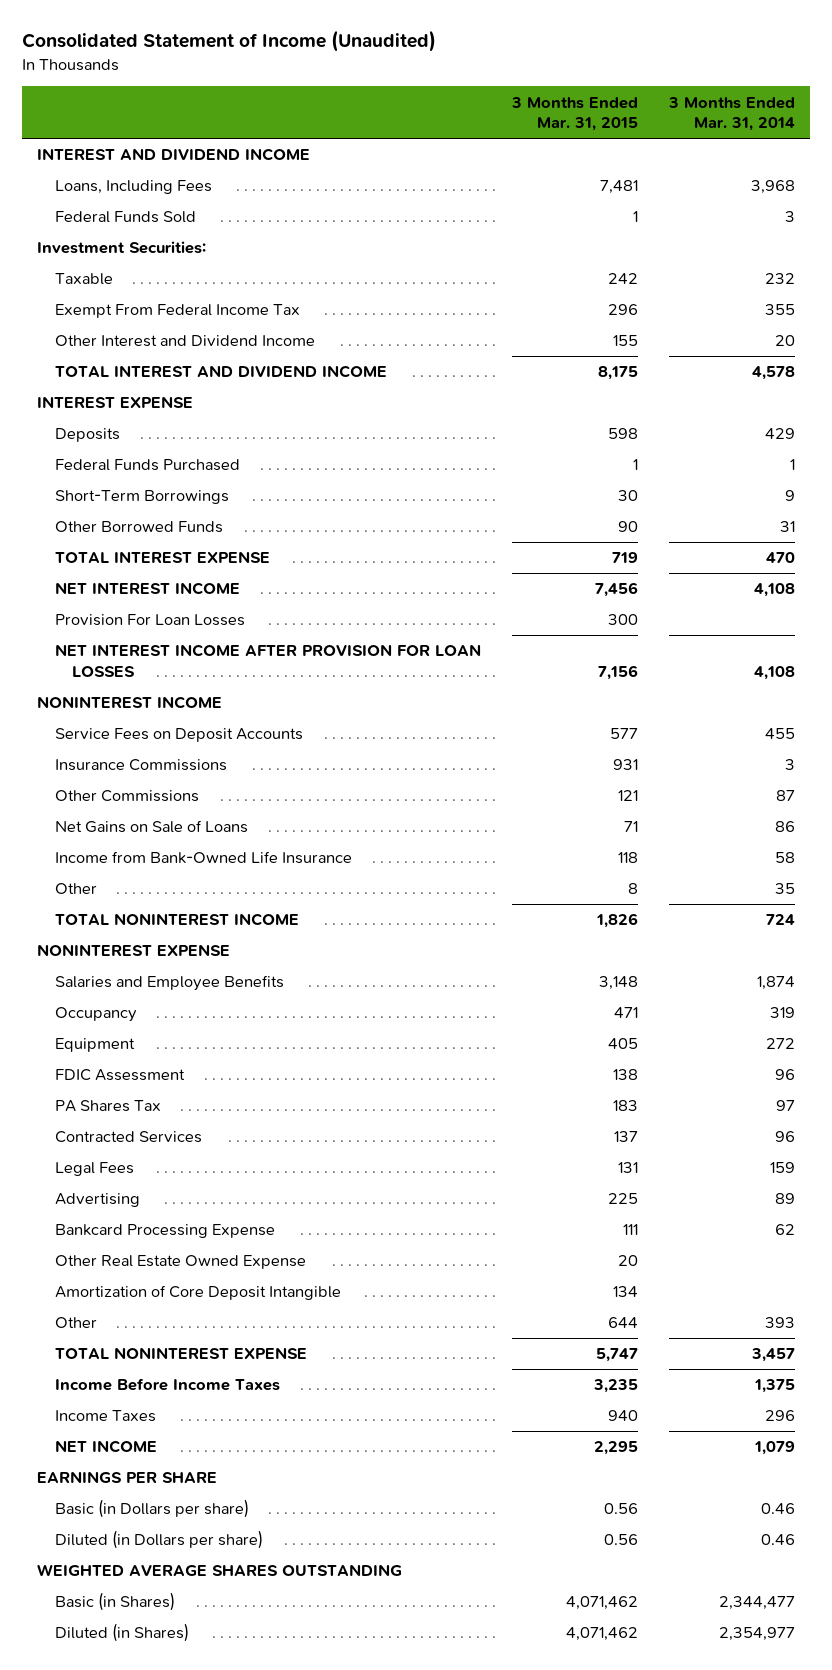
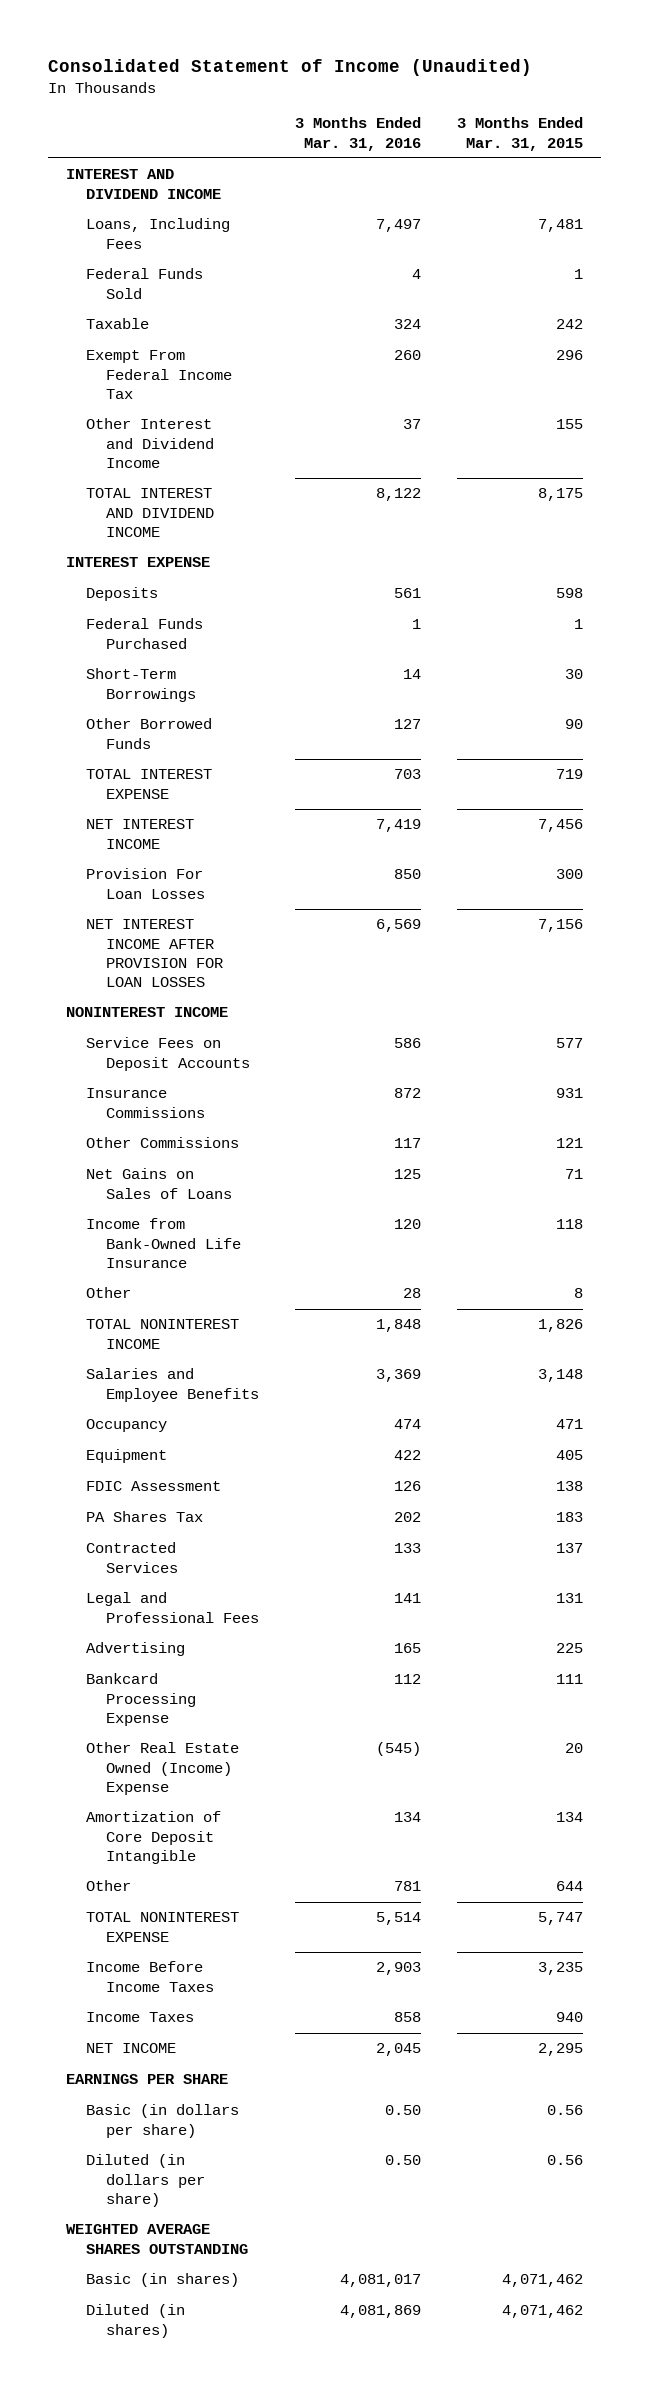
- | 3 Months Ended Mar. 31, 2015 | 3 Months Ended Mar. 31, 2014
+ | 3 Months Ended Mar. 31, 2016 | 3 Months Ended Mar. 31, 2015
- Investment Securities:
- Net Gains on Sale of Loans | 71 | 86
+ Net Gains on Sales of Loans | 125 | 71
- NONINTEREST EXPENSE
- Legal Fees | 131 | 159
+ Legal and Professional Fees | 141 | 131
- Other Real Estate Owned Expense | 20 |
+ Other Real Estate Owned (Income) Expense | (545) | 20
- Basic (in Dollars per share) | 0.56 | 0.46
- Diluted (in Dollars per share) | 0.56 | 0.46
+ Basic (in dollars per share) | 0.50 | 0.56
+ Diluted (in dollars per share) | 0.50 | 0.56
- Basic (in Shares) | 4,071,462 | 2,344,477
- Diluted (in Shares) | 4,071,462 | 2,354,977
+ Basic (in shares) | 4,081,017 | 4,071,462
+ Diluted (in shares) | 4,081,869 | 4,071,462

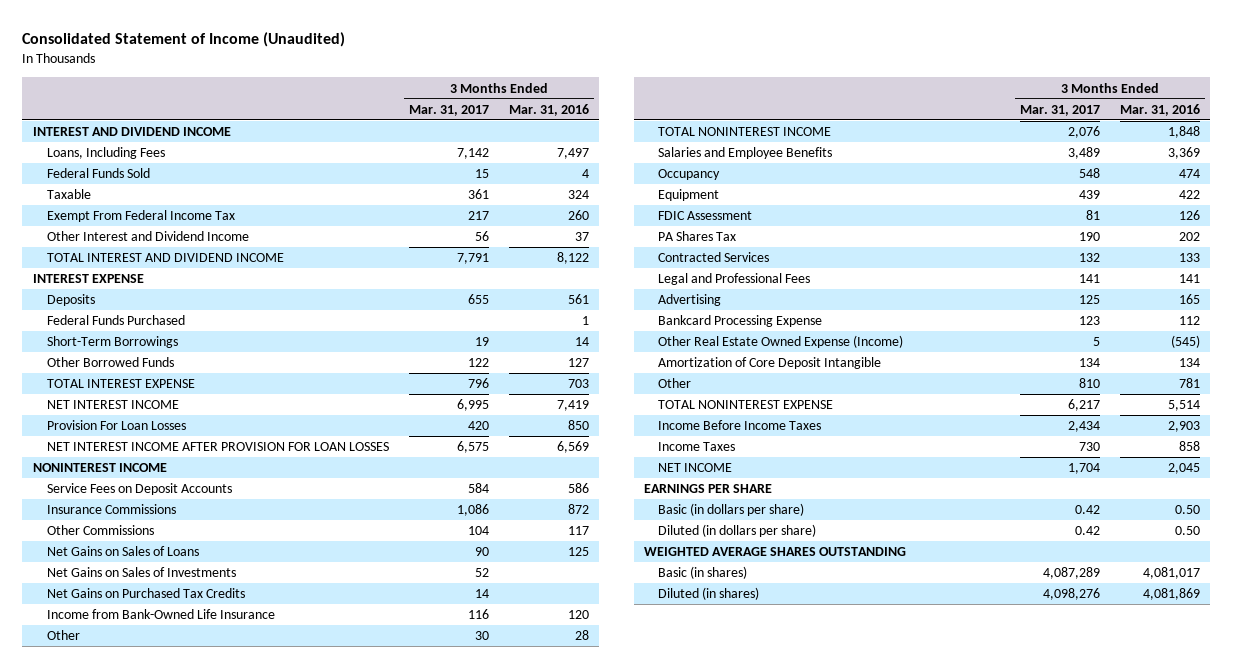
- | 3 Months Ended Mar. 31, 2016 | 3 Months Ended Mar. 31, 2015
+ | 3 Months Ended Mar. 31, 2017 | 3 Months Ended Mar. 31, 2016
+ Net Gains on Sales of Investments | 52 |
+ Net Gains on Purchased Tax Credits | 14 |
- Other Real Estate Owned (Income) Expense | (545) | 20
+ Other Real Estate Owned Expense (Income) | 5 | (545)

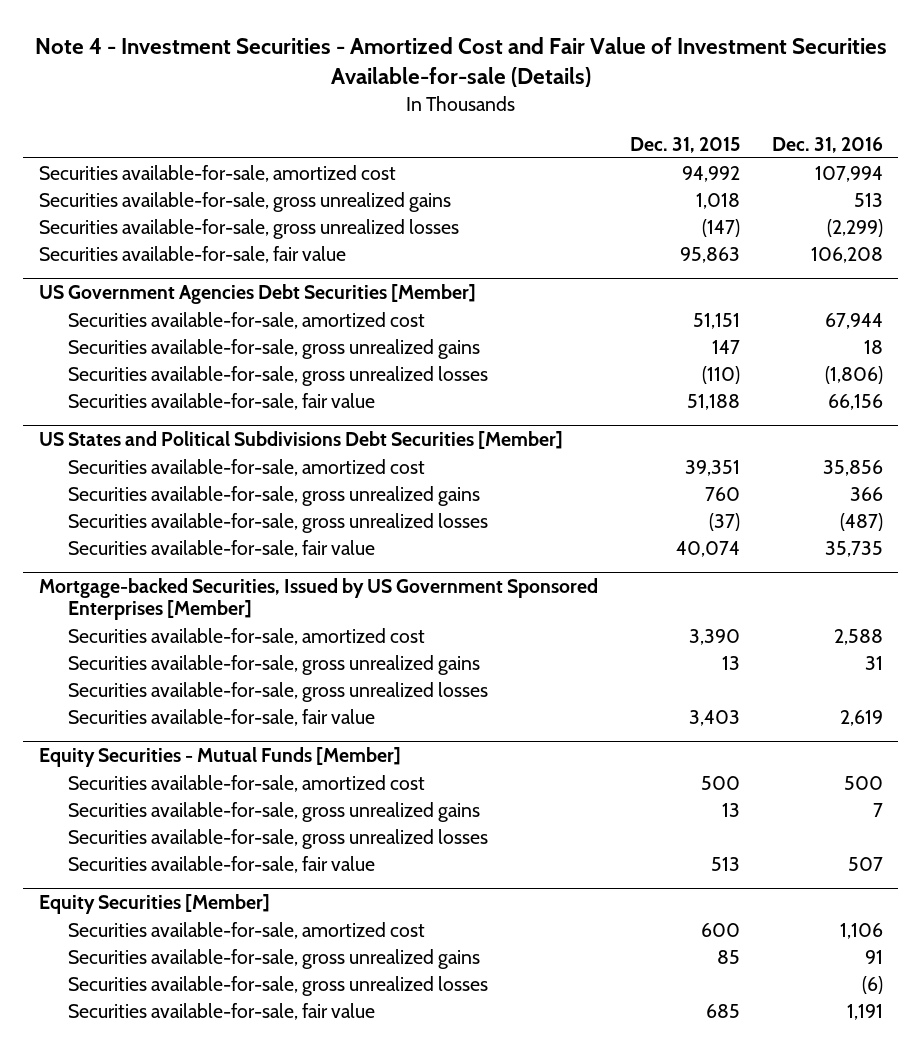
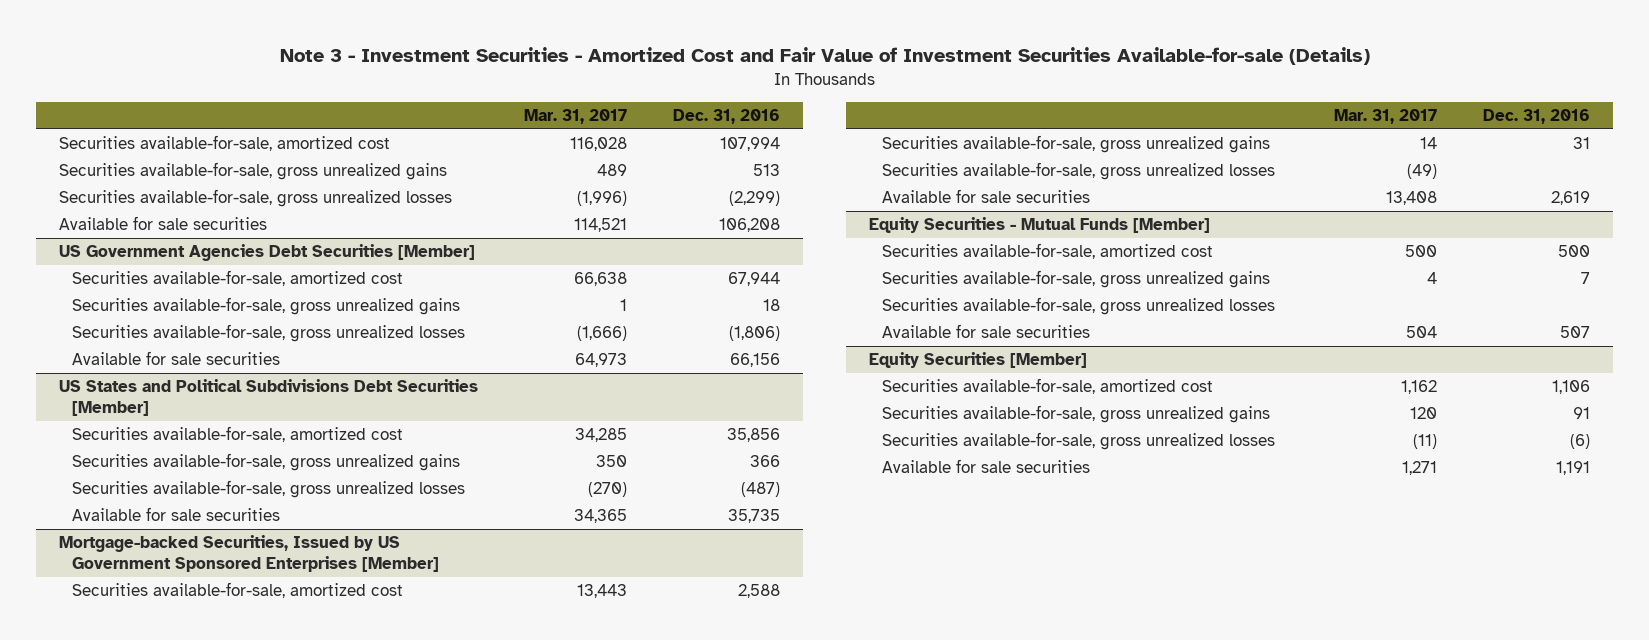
- Note 4 - Investment Securities - Amortized Cost and Fair Value of Investment Securities Available-for-sale (Details)
+ Note 3 - Investment Securities - Amortized Cost and Fair Value of Investment Securities Available-for-sale (Details)
- | Dec. 31, 2015 | Dec. 31, 2016
+ | Mar. 31, 2017 | Dec. 31, 2016
- Securities available-for-sale, fair value | 95,863 | 106,208
+ Available for sale securities | 114,521 | 106,208
@ US Government Agencies Debt Securities [Member]
- Securities available-for-sale, fair value | 51,188 | 66,156
+ Available for sale securities | 64,973 | 66,156
@ US States and Political Subdivisions Debt Securities [Member]
- Securities available-for-sale, fair value | 40,074 | 35,735
+ Available for sale securities | 34,365 | 35,735
@ Mortgage-backed Securities, Issued by US Government Sponsored Enterprises [Member]
- Securities available-for-sale, fair value | 3,403 | 2,619
+ Available for sale securities | 13,408 | 2,619
@ Equity Securities - Mutual Funds [Member]
- Securities available-for-sale, fair value | 513 | 507
+ Available for sale securities | 504 | 507
@ Equity Securities [Member]
- Securities available-for-sale, fair value | 685 | 1,191
+ Available for sale securities | 1,271 | 1,191

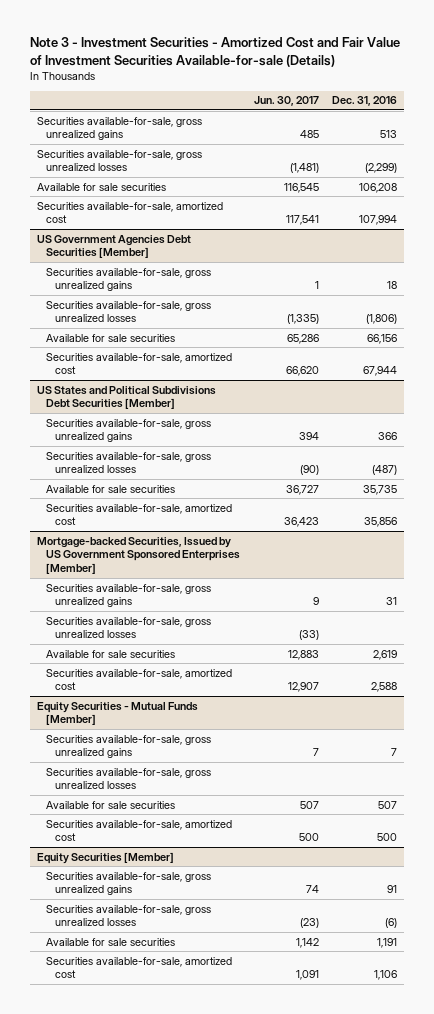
- | Mar. 31, 2017 | Dec. 31, 2016
+ | Jun. 30, 2017 | Dec. 31, 2016
moved down: Securities available-for-sale, amortized cost | 117,541 | 107,994
@ US Government Agencies Debt Securities [Member]
moved down: Securities available-for-sale, amortized cost | 66,620 | 67,944
@ US States and Political Subdivisions Debt Securities [Member]
moved down: Securities available-for-sale, amortized cost | 36,423 | 35,856
@ Mortgage-backed Securities, Issued by US Government Sponsored Enterprises [Member]
moved down: Securities available-for-sale, amortized cost | 12,907 | 2,588
@ Equity Securities - Mutual Funds [Member]
moved down: Securities available-for-sale, amortized cost | 500 | 500
@ Equity Securities [Member]
moved down: Securities available-for-sale, amortized cost | 1,091 | 1,106

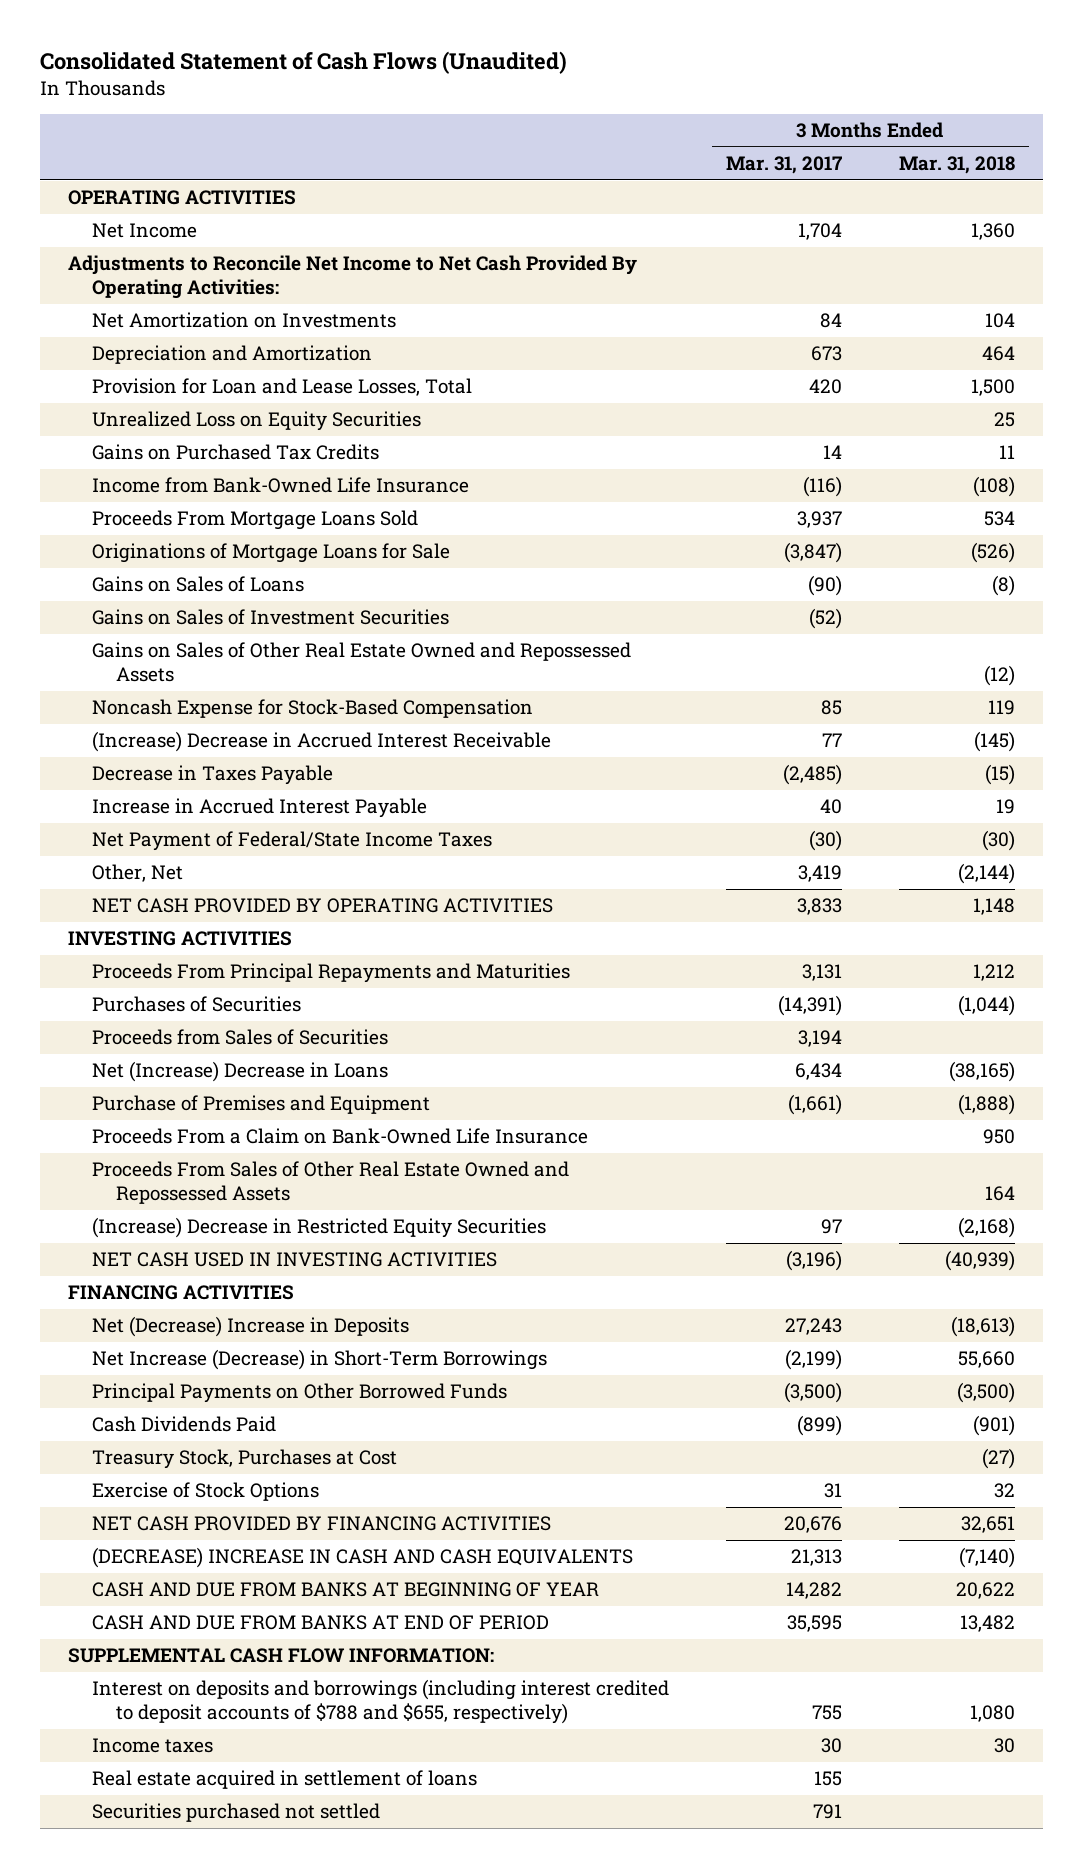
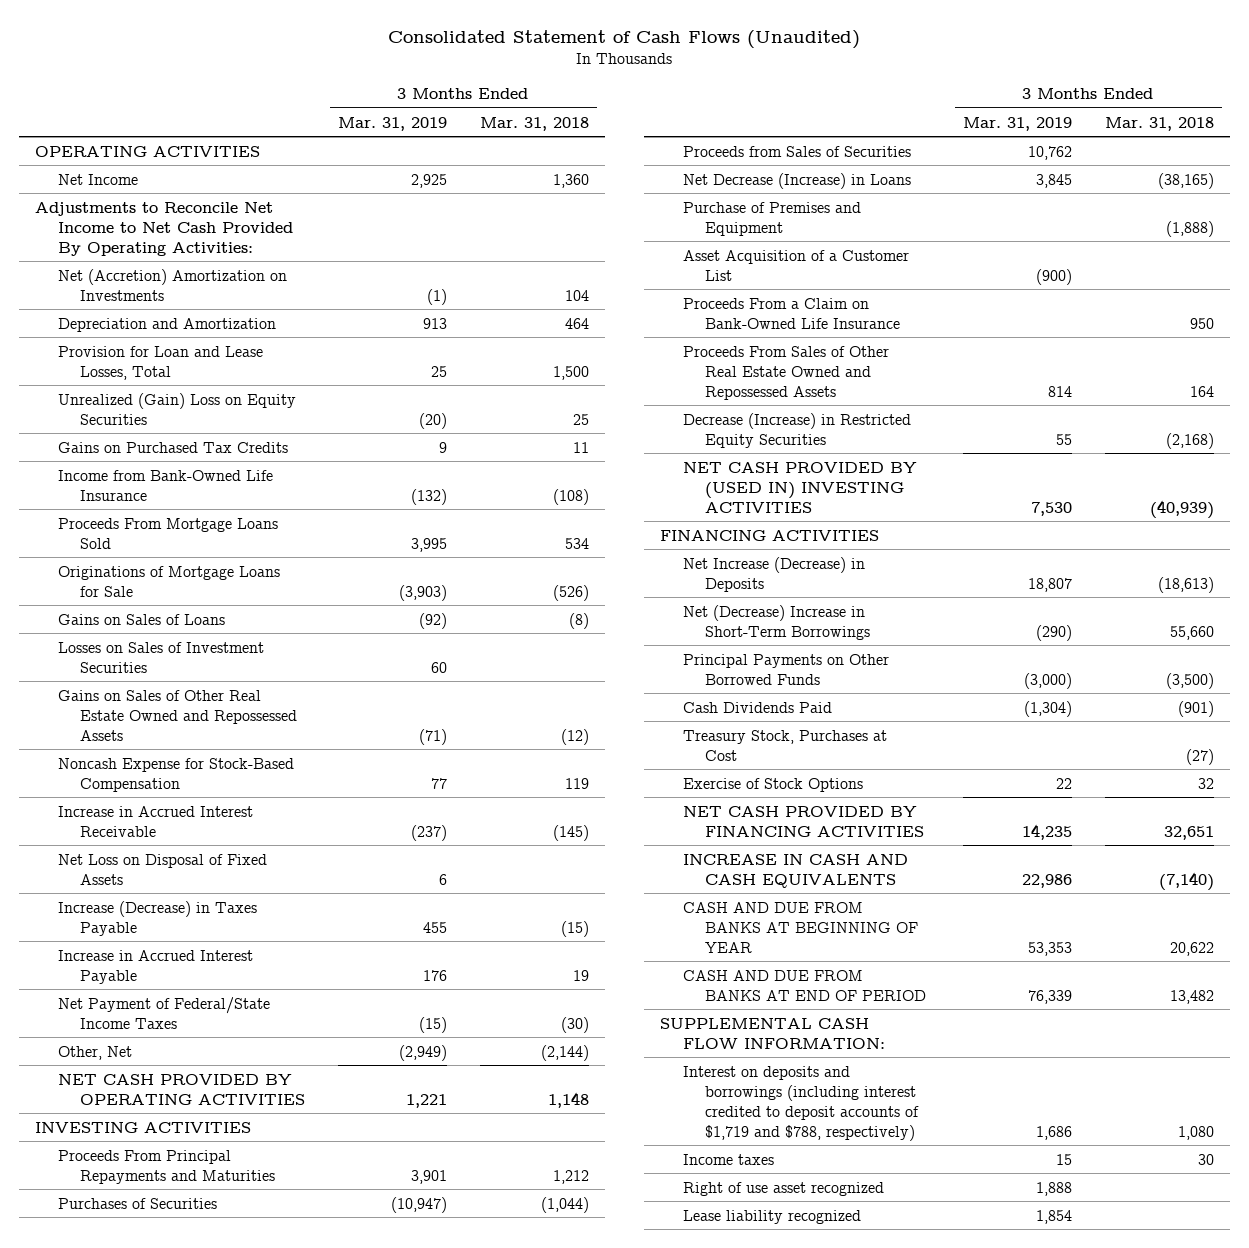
- | 3 Months Ended Mar. 31, 2017 | 3 Months Ended Mar. 31, 2018
+ | 3 Months Ended Mar. 31, 2019 | 3 Months Ended Mar. 31, 2018
- Net Amortization on Investments | 84 | 104
+ Net (Accretion) Amortization on Investments | (1) | 104
- Unrealized Loss on Equity Securities | | 25
+ Unrealized (Gain) Loss on Equity Securities | (20) | 25
- Gains on Sales of Investment Securities | (52) |
+ Losses on Sales of Investment Securities | 60 |
- (Increase) Decrease in Accrued Interest Receivable | 77 | (145)
- Decrease in Taxes Payable | (2,485) | (15)
+ Increase in Accrued Interest Receivable | (237) | (145)
+ Net Loss on Disposal of Fixed Assets | 6 |
+ Increase (Decrease) in Taxes Payable | 455 | (15)
- Net (Increase) Decrease in Loans | 6,434 | (38,165)
+ Net Decrease (Increase) in Loans | 3,845 | (38,165)
+ Asset Acquisition of a Customer List | (900) |
- (Increase) Decrease in Restricted Equity Securities | 97 | (2,168)
- NET CASH USED IN INVESTING ACTIVITIES | (3,196) | (40,939)
+ Decrease (Increase) in Restricted Equity Securities | 55 | (2,168)
+ NET CASH PROVIDED BY (USED IN) INVESTING ACTIVITIES | 7,530 | (40,939)
- Net (Decrease) Increase in Deposits | 27,243 | (18,613)
- Net Increase (Decrease) in Short-Term Borrowings | (2,199) | 55,660
+ Net Increase (Decrease) in Deposits | 18,807 | (18,613)
+ Net (Decrease) Increase in Short-Term Borrowings | (290) | 55,660
- (DECREASE) INCREASE IN CASH AND CASH EQUIVALENTS | 21,313 | (7,140)
+ INCREASE IN CASH AND CASH EQUIVALENTS | 22,986 | (7,140)
- Interest on deposits and borrowings (including interest credited to deposit accounts of $788 and $655, respectively) | 755 | 1,080
+ Interest on deposits and borrowings (including interest credited to deposit accounts of $1,719 and $788, respectively) | 1,686 | 1,080
- Real estate acquired in settlement of loans | 155 |
- Securities purchased not settled | 791 |
+ Right of use asset recognized | 1,888 |
+ Lease liability recognized | 1,854 |

